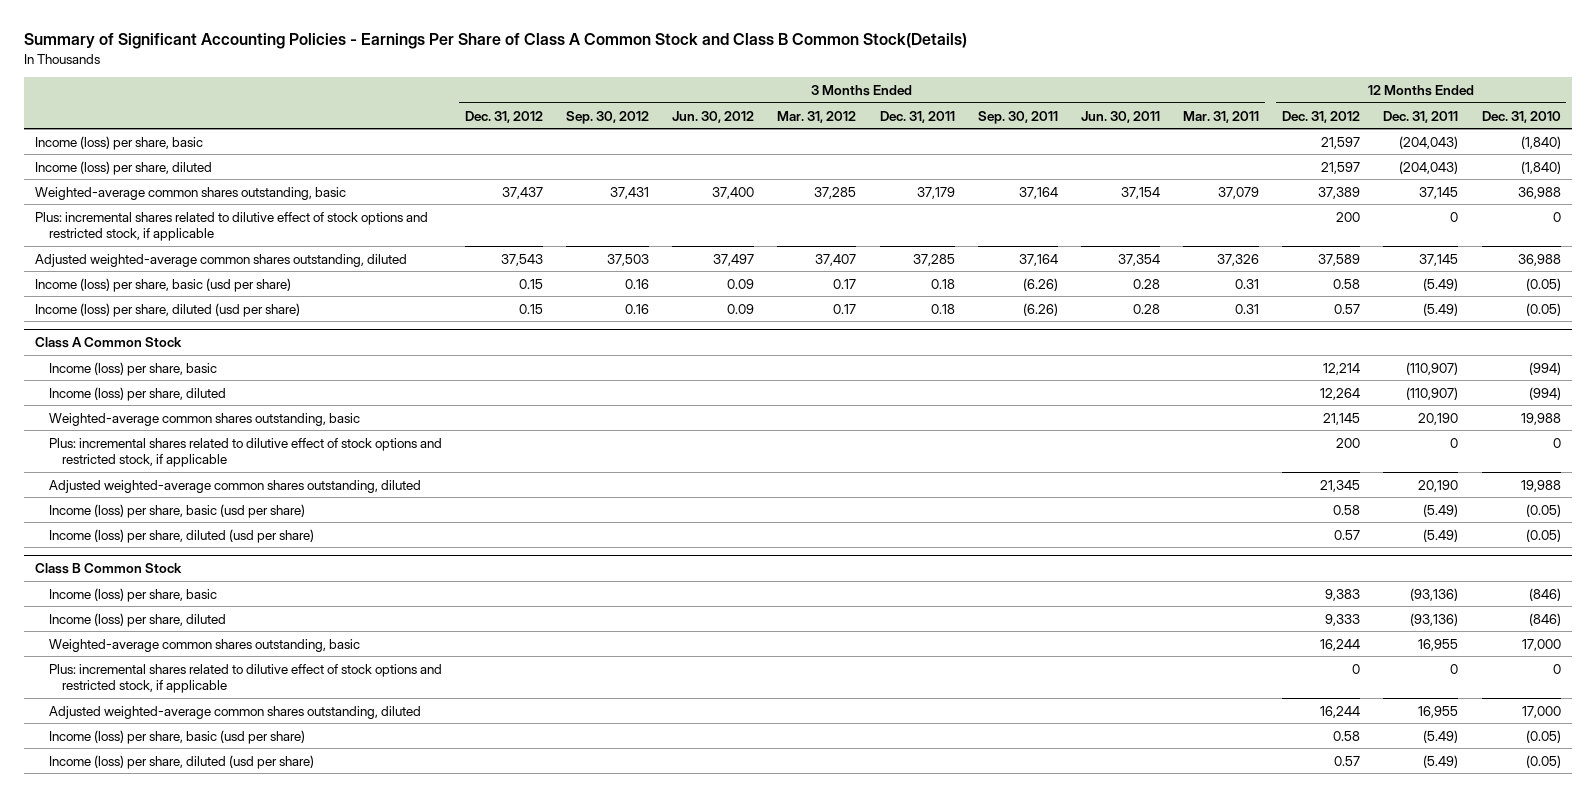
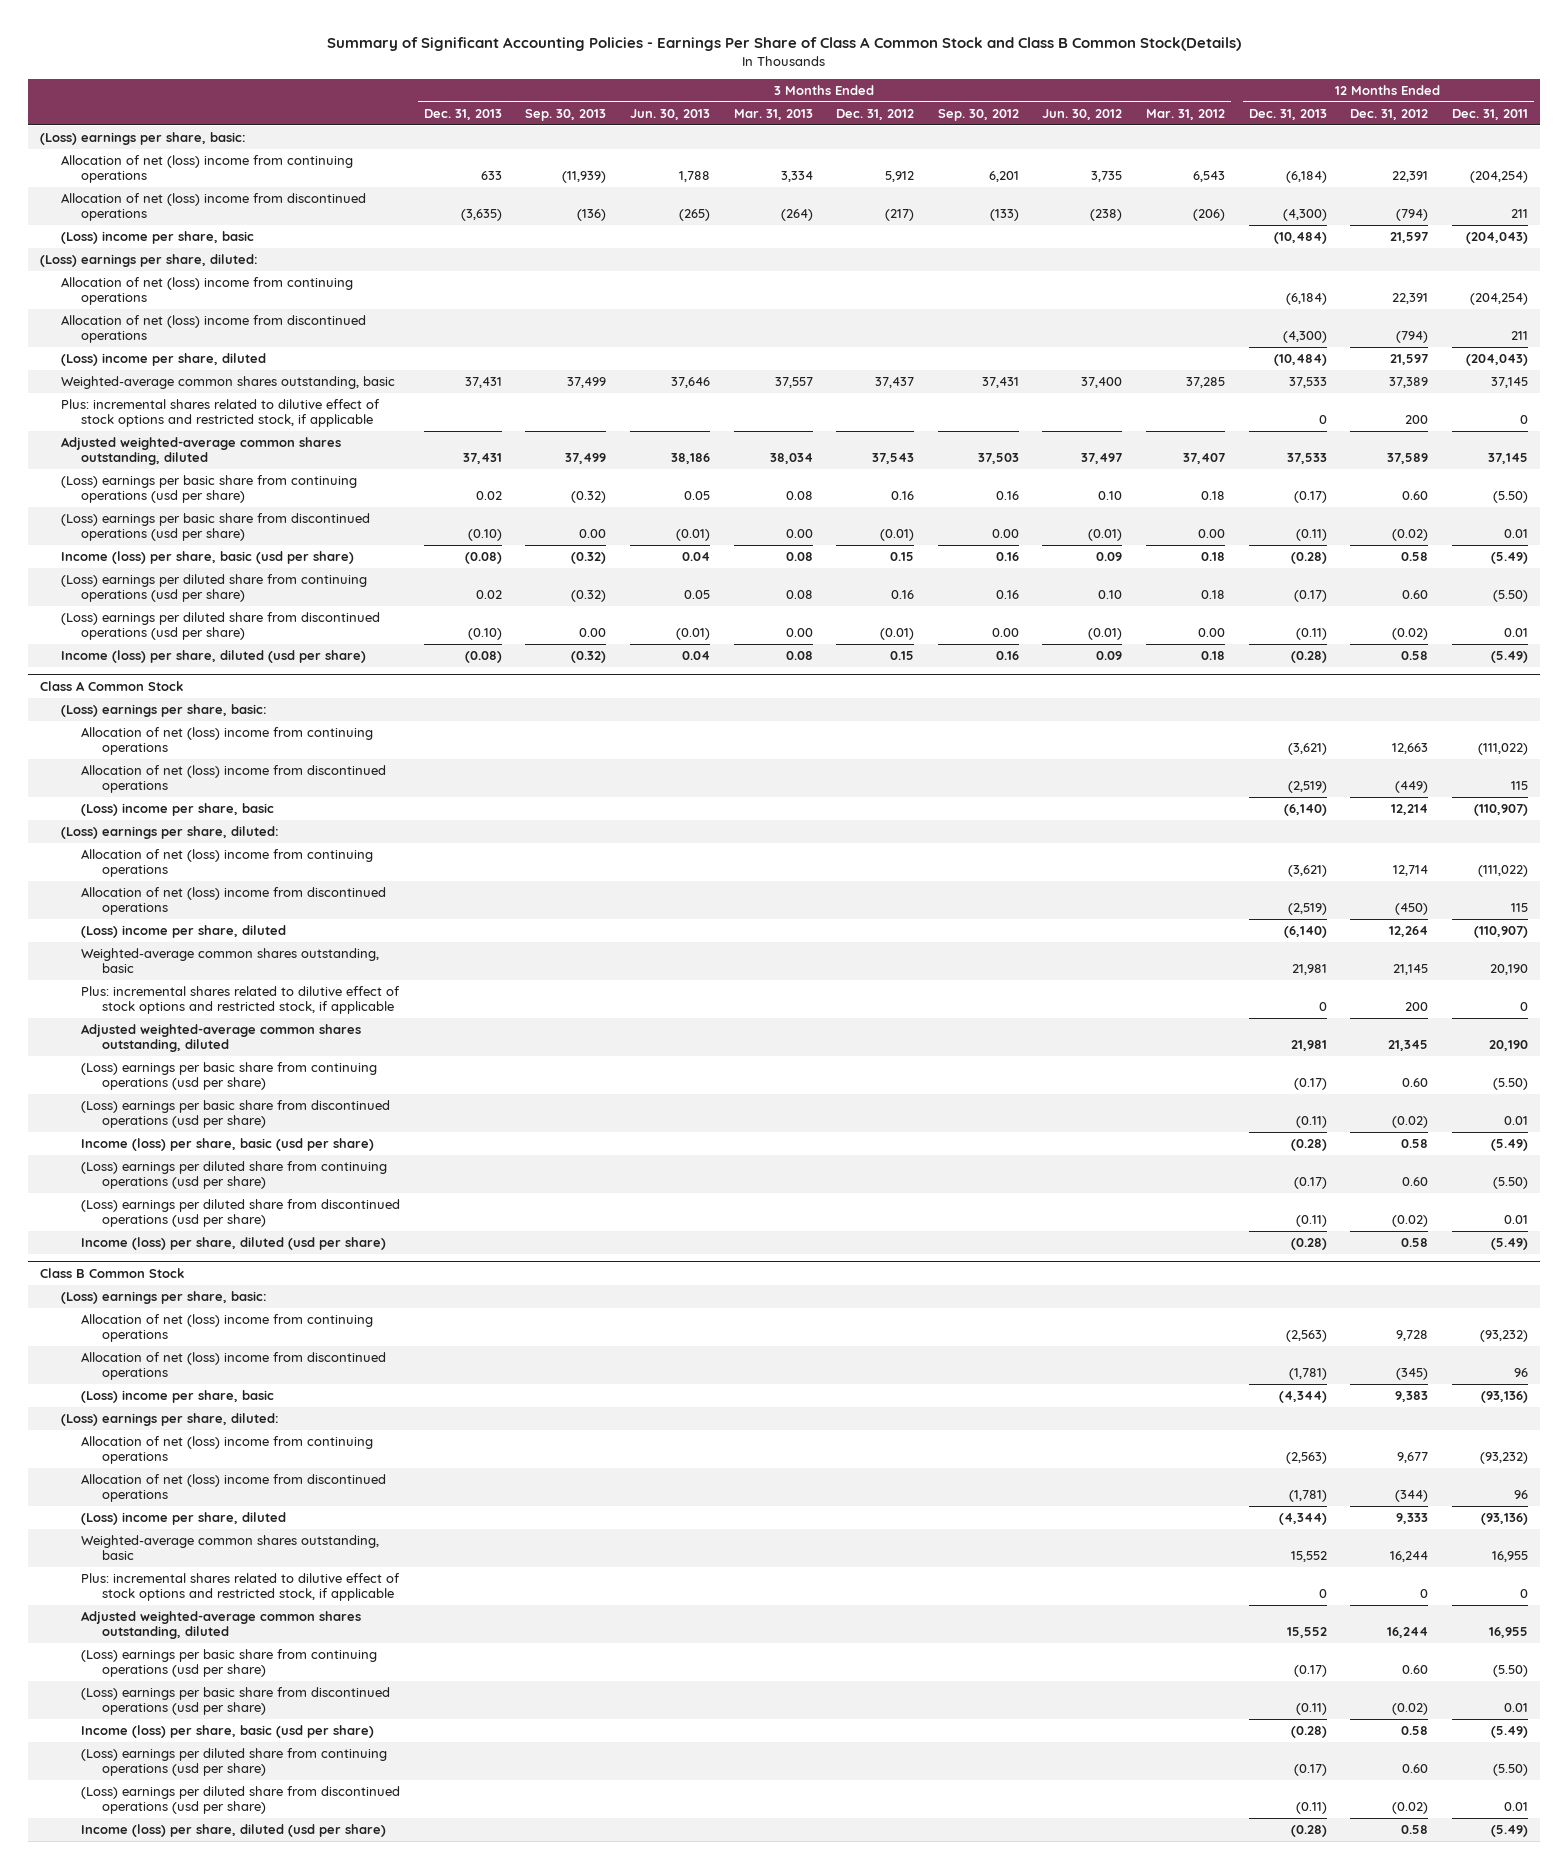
- | 3 Months Ended Dec. 31, 2012 | 3 Months Ended Sep. 30, 2012 | 3 Months Ended Jun. 30, 2012 | 3 Months Ended Mar. 31, 2012 | 3 Months Ended Dec. 31, 2011 | 3 Months Ended Sep. 30, 2011 | 3 Months Ended Jun. 30, 2011 | 3 Months Ended Mar. 31, 2011 | 12 Months Ended Dec. 31, 2012 | 12 Months Ended Dec. 31, 2011 | 12 Months Ended Dec. 31, 2010
+ | 3 Months Ended Dec. 31, 2013 | 3 Months Ended Sep. 30, 2013 | 3 Months Ended Jun. 30, 2013 | 3 Months Ended Mar. 31, 2013 | 3 Months Ended Dec. 31, 2012 | 3 Months Ended Sep. 30, 2012 | 3 Months Ended Jun. 30, 2012 | 3 Months Ended Mar. 31, 2012 | 12 Months Ended Dec. 31, 2013 | 12 Months Ended Dec. 31, 2012 | 12 Months Ended Dec. 31, 2011
- Income (loss) per share, basic | | | | | | | | | 21,597 | (204,043) | (1,840)
- Income (loss) per share, diluted | | | | | | | | | 21,597 | (204,043) | (1,840)
+ (Loss) earnings per share, basic:
+ Allocation of net (loss) income from continuing operations | 633 | (11,939) | 1,788 | 3,334 | 5,912 | 6,201 | 3,735 | 6,543 | (6,184) | 22,391 | (204,254)
+ Allocation of net (loss) income from discontinued operations | (3,635) | (136) | (265) | (264) | (217) | (133) | (238) | (206) | (4,300) | (794) | 211
+ (Loss) income per share, basic | | | | | | | | | (10,484) | 21,597 | (204,043)
+ (Loss) earnings per share, diluted:
+ Allocation of net (loss) income from continuing operations | | | | | | | | | (6,184) | 22,391 | (204,254)
+ Allocation of net (loss) income from discontinued operations | | | | | | | | | (4,300) | (794) | 211
+ (Loss) income per share, diluted | | | | | | | | | (10,484) | 21,597 | (204,043)
- Income (loss) per share, basic (usd per share) | 0.15 | 0.16 | 0.09 | 0.17 | 0.18 | (6.26) | 0.28 | 0.31 | 0.58 | (5.49) | (0.05)
- Income (loss) per share, diluted (usd per share) | 0.15 | 0.16 | 0.09 | 0.17 | 0.18 | (6.26) | 0.28 | 0.31 | 0.57 | (5.49) | (0.05)
+ (Loss) earnings per basic share from continuing operations (usd per share) | 0.02 | (0.32) | 0.05 | 0.08 | 0.16 | 0.16 | 0.10 | 0.18 | (0.17) | 0.60 | (5.50)
+ (Loss) earnings per basic share from discontinued operations (usd per share) | (0.10) | 0.00 | (0.01) | 0.00 | (0.01) | 0.00 | (0.01) | 0.00 | (0.11) | (0.02) | 0.01
+ Income (loss) per share, basic (usd per share) | (0.08) | (0.32) | 0.04 | 0.08 | 0.15 | 0.16 | 0.09 | 0.18 | (0.28) | 0.58 | (5.49)
+ (Loss) earnings per diluted share from continuing operations (usd per share) | 0.02 | (0.32) | 0.05 | 0.08 | 0.16 | 0.16 | 0.10 | 0.18 | (0.17) | 0.60 | (5.50)
+ (Loss) earnings per diluted share from discontinued operations (usd per share) | (0.10) | 0.00 | (0.01) | 0.00 | (0.01) | 0.00 | (0.01) | 0.00 | (0.11) | (0.02) | 0.01
+ Income (loss) per share, diluted (usd per share) | (0.08) | (0.32) | 0.04 | 0.08 | 0.15 | 0.16 | 0.09 | 0.18 | (0.28) | 0.58 | (5.49)
@ Class A Common Stock
- Income (loss) per share, basic | | | | | | | | | 12,214 | (110,907) | (994)
- Income (loss) per share, diluted | | | | | | | | | 12,264 | (110,907) | (994)
+ (Loss) earnings per share, basic:
+ Allocation of net (loss) income from continuing operations | | | | | | | | | (3,621) | 12,663 | (111,022)
+ Allocation of net (loss) income from discontinued operations | | | | | | | | | (2,519) | (449) | 115
+ (Loss) income per share, basic | | | | | | | | | (6,140) | 12,214 | (110,907)
+ (Loss) earnings per share, diluted:
+ Allocation of net (loss) income from continuing operations | | | | | | | | | (3,621) | 12,714 | (111,022)
+ Allocation of net (loss) income from discontinued operations | | | | | | | | | (2,519) | (450) | 115
+ (Loss) income per share, diluted | | | | | | | | | (6,140) | 12,264 | (110,907)
+ (Loss) earnings per basic share from continuing operations (usd per share) | | | | | | | | | (0.17) | 0.60 | (5.50)
+ (Loss) earnings per basic share from discontinued operations (usd per share) | | | | | | | | | (0.11) | (0.02) | 0.01
- Income (loss) per share, diluted (usd per share) | | | | | | | | | 0.57 | (5.49) | (0.05)
+ (Loss) earnings per diluted share from continuing operations (usd per share) | | | | | | | | | (0.17) | 0.60 | (5.50)
+ (Loss) earnings per diluted share from discontinued operations (usd per share) | | | | | | | | | (0.11) | (0.02) | 0.01
+ Income (loss) per share, diluted (usd per share) | | | | | | | | | (0.28) | 0.58 | (5.49)
@ Class B Common Stock
- Income (loss) per share, basic | | | | | | | | | 9,383 | (93,136) | (846)
- Income (loss) per share, diluted | | | | | | | | | 9,333 | (93,136) | (846)
+ (Loss) earnings per share, basic:
+ Allocation of net (loss) income from continuing operations | | | | | | | | | (2,563) | 9,728 | (93,232)
+ Allocation of net (loss) income from discontinued operations | | | | | | | | | (1,781) | (345) | 96
+ (Loss) income per share, basic | | | | | | | | | (4,344) | 9,383 | (93,136)
+ (Loss) earnings per share, diluted:
+ Allocation of net (loss) income from continuing operations | | | | | | | | | (2,563) | 9,677 | (93,232)
+ Allocation of net (loss) income from discontinued operations | | | | | | | | | (1,781) | (344) | 96
+ (Loss) income per share, diluted | | | | | | | | | (4,344) | 9,333 | (93,136)
+ (Loss) earnings per basic share from continuing operations (usd per share) | | | | | | | | | (0.17) | 0.60 | (5.50)
+ (Loss) earnings per basic share from discontinued operations (usd per share) | | | | | | | | | (0.11) | (0.02) | 0.01
- Income (loss) per share, diluted (usd per share) | | | | | | | | | 0.57 | (5.49) | (0.05)
+ (Loss) earnings per diluted share from continuing operations (usd per share) | | | | | | | | | (0.17) | 0.60 | (5.50)
+ (Loss) earnings per diluted share from discontinued operations (usd per share) | | | | | | | | | (0.11) | (0.02) | 0.01
+ Income (loss) per share, diluted (usd per share) | | | | | | | | | (0.28) | 0.58 | (5.49)

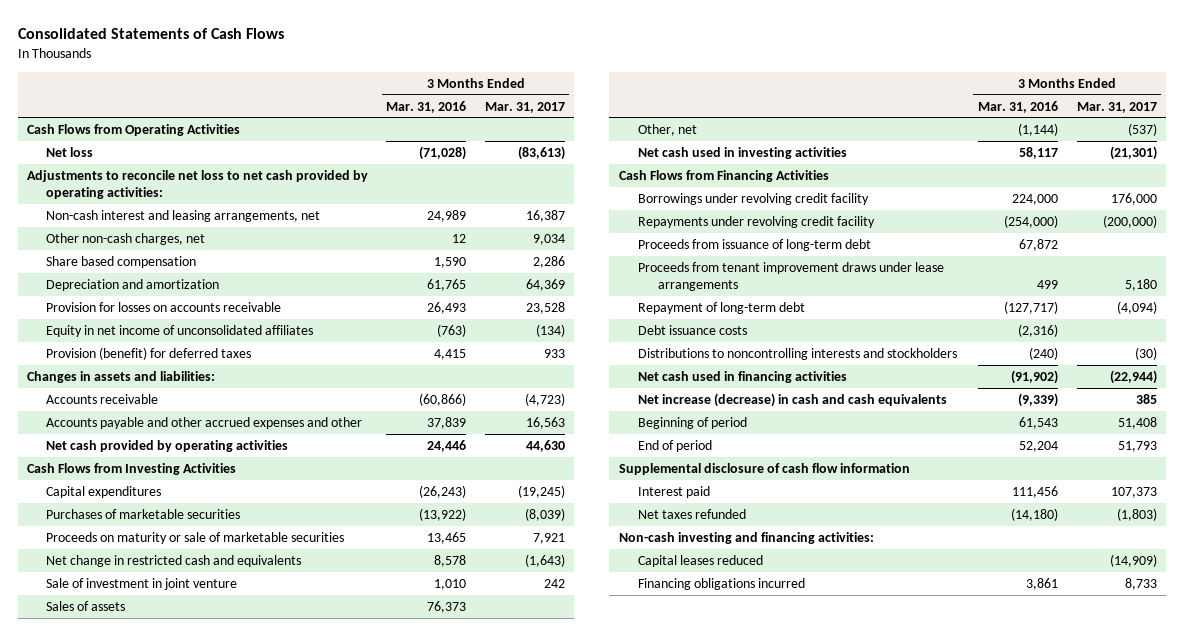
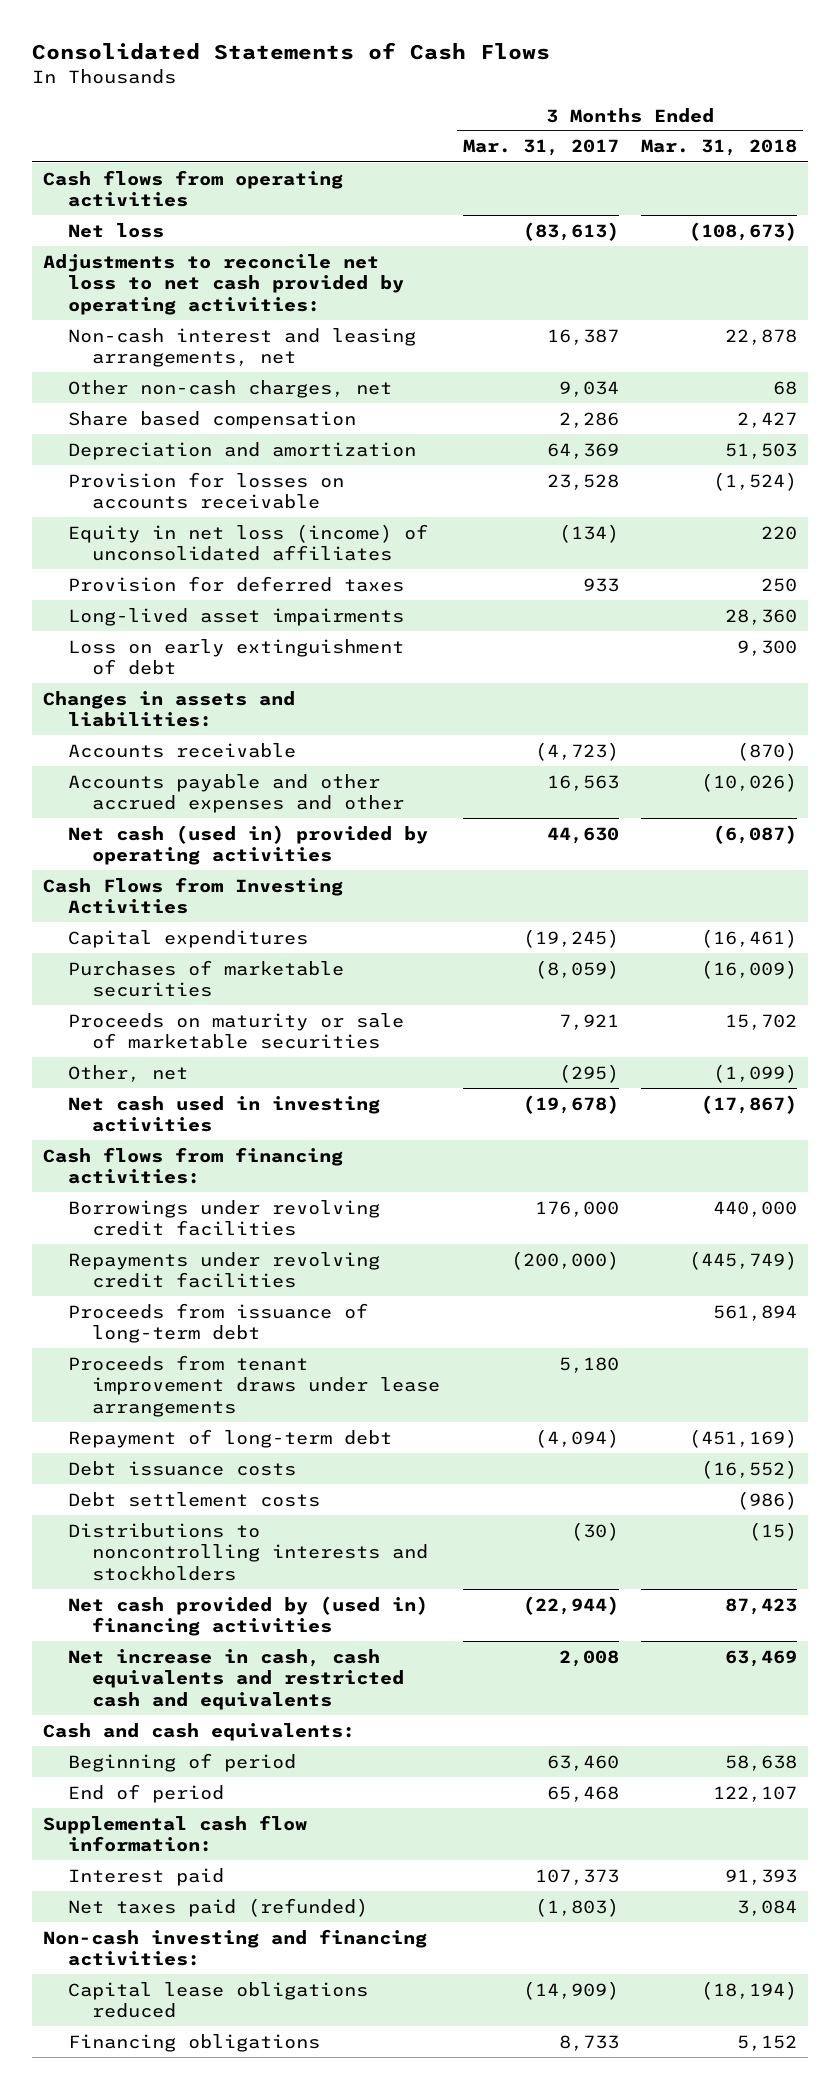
- | 3 Months Ended Mar. 31, 2016 | 3 Months Ended Mar. 31, 2017
+ | 3 Months Ended Mar. 31, 2017 | 3 Months Ended Mar. 31, 2018
- Cash Flows from Operating Activities
+ Cash flows from operating activities
- Equity in net income of unconsolidated affiliates | (763) | (134)
- Provision (benefit) for deferred taxes | 4,415 | 933
+ Equity in net loss (income) of unconsolidated affiliates | (134) | 220
+ Provision for deferred taxes | 933 | 250
+ Long-lived asset impairments | | 28,360
+ Loss on early extinguishment of debt | | 9,300
- Net cash provided by operating activities | 24,446 | 44,630
+ Net cash (used in) provided by operating activities | 44,630 | (6,087)
- Purchases of marketable securities | (13,922) | (8,039)
+ Purchases of marketable securities | (8,059) | (16,009)
- Net change in restricted cash and equivalents | 8,578 | (1,643)
- Sale of investment in joint venture | 1,010 | 242
- Sales of assets | 76,373 |
- Other, net | (1,144) | (537)
- Net cash used in investing activities | 58,117 | (21,301)
- Cash Flows from Financing Activities
- Borrowings under revolving credit facility | 224,000 | 176,000
- Repayments under revolving credit facility | (254,000) | (200,000)
+ Other, net | (295) | (1,099)
+ Net cash used in investing activities | (19,678) | (17,867)
+ Cash flows from financing activities:
+ Borrowings under revolving credit facilities | 176,000 | 440,000
+ Repayments under revolving credit facilities | (200,000) | (445,749)
+ Debt settlement costs | | (986)
- Net cash used in financing activities | (91,902) | (22,944)
- Net increase (decrease) in cash and cash equivalents | (9,339) | 385
- Beginning of period | 61,543 | 51,408
- End of period | 52,204 | 51,793
- Supplemental disclosure of cash flow information
+ Net cash provided by (used in) financing activities | (22,944) | 87,423
+ Net increase in cash, cash equivalents and restricted cash and equivalents | 2,008 | 63,469
+ Cash and cash equivalents:
+ Beginning of period | 63,460 | 58,638
+ End of period | 65,468 | 122,107
+ Supplemental cash flow information:
- Net taxes refunded | (14,180) | (1,803)
+ Net taxes paid (refunded) | (1,803) | 3,084
- Capital leases reduced | | (14,909)
- Financing obligations incurred | 3,861 | 8,733
+ Capital lease obligations reduced | (14,909) | (18,194)
+ Financing obligations | 8,733 | 5,152

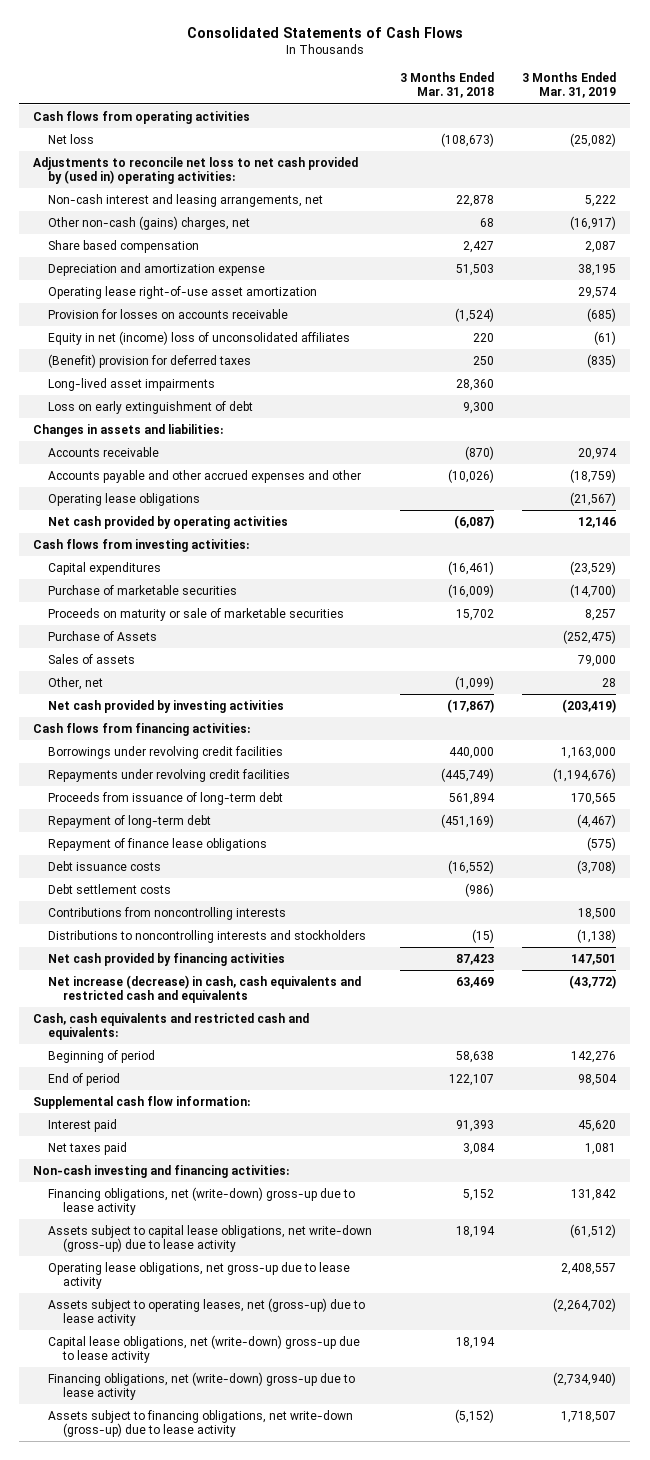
- | 3 Months Ended Mar. 31, 2017 | 3 Months Ended Mar. 31, 2018
+ | 3 Months Ended Mar. 31, 2018 | 3 Months Ended Mar. 31, 2019
- Adjustments to reconcile net loss to net cash provided by operating activities:
+ Adjustments to reconcile net loss to net cash provided by (used in) operating activities:
- Other non-cash charges, net | 9,034 | 68
+ Other non-cash (gains) charges, net | 68 | (16,917)
- Depreciation and amortization | 64,369 | 51,503
+ Depreciation and amortization expense | 51,503 | 38,195
+ Operating lease right-of-use asset amortization | | 29,574
- Equity in net loss (income) of unconsolidated affiliates | (134) | 220
- Provision for deferred taxes | 933 | 250
+ Equity in net (income) loss of unconsolidated affiliates | 220 | (61)
+ (Benefit) provision for deferred taxes | 250 | (835)
- Net cash (used in) provided by operating activities | 44,630 | (6,087)
- Cash Flows from Investing Activities
+ Operating lease obligations | | (21,567)
+ Net cash provided by operating activities | (6,087) | 12,146
+ Cash flows from investing activities:
- Purchases of marketable securities | (8,059) | (16,009)
+ Purchase of marketable securities | (16,009) | (14,700)
+ Purchase of Assets | | (252,475)
+ Sales of assets | | 79,000
- Net cash used in investing activities | (19,678) | (17,867)
+ Net cash provided by investing activities | (17,867) | (203,419)
- Proceeds from tenant improvement draws under lease arrangements | 5,180 |
+ Repayment of finance lease obligations | | (575)
+ Contributions from noncontrolling interests | | 18,500
- Net cash provided by (used in) financing activities | (22,944) | 87,423
- Net increase in cash, cash equivalents and restricted cash and equivalents | 2,008 | 63,469
- Cash and cash equivalents:
+ Net cash provided by financing activities | 87,423 | 147,501
+ Net increase (decrease) in cash, cash equivalents and restricted cash and equivalents | 63,469 | (43,772)
+ Cash, cash equivalents and restricted cash and equivalents:
- Net taxes paid (refunded) | (1,803) | 3,084
+ Net taxes paid | 3,084 | 1,081
- Capital lease obligations reduced | (14,909) | (18,194)
- Financing obligations | 8,733 | 5,152
+ Financing obligations, net (write-down) gross-up due to lease activity | 5,152 | 131,842
+ Assets subject to capital lease obligations, net write-down (gross-up) due to lease activity | 18,194 | (61,512)
+ Operating lease obligations, net gross-up due to lease activity | | 2,408,557
+ Assets subject to operating leases, net (gross-up) due to lease activity | | (2,264,702)
+ Capital lease obligations, net (write-down) gross-up due to lease activity | 18,194 |
+ Financing obligations, net (write-down) gross-up due to lease activity | | (2,734,940)
+ Assets subject to financing obligations, net write-down (gross-up) due to lease activity | (5,152) | 1,718,507

